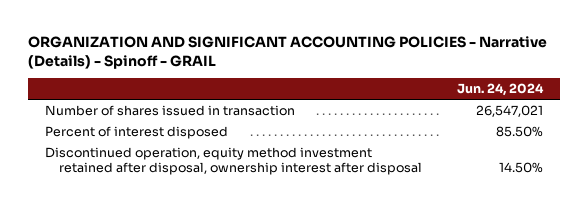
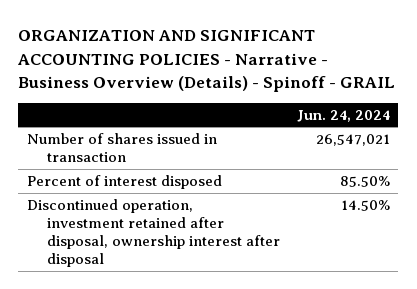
- ORGANIZATION AND SIGNIFICANT ACCOUNTING POLICIES - Narrative (Details) - Spinoff - GRAIL
+ ORGANIZATION AND SIGNIFICANT ACCOUNTING POLICIES - Narrative - Business Overview (Details) - Spinoff - GRAIL
- Discontinued operation, equity method investment retained after disposal, ownership interest after disposal | 14.50%
+ Discontinued operation, investment retained after disposal, ownership interest after disposal | 14.50%

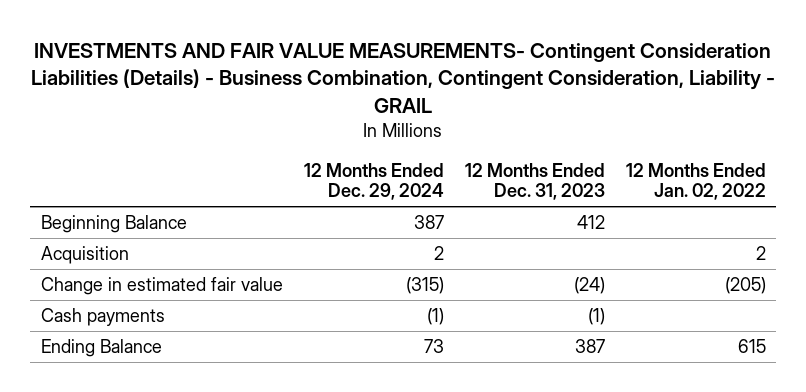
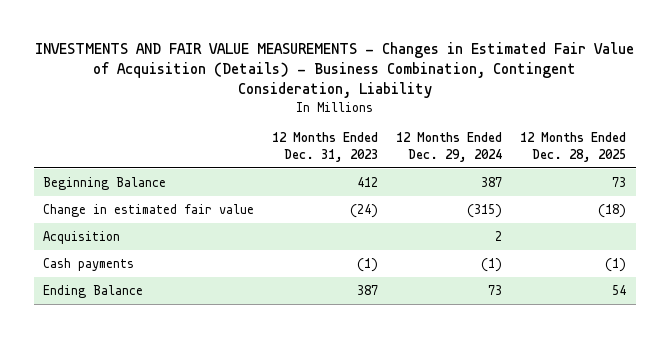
- INVESTMENTS AND FAIR VALUE MEASUREMENTS- Contingent Consideration Liabilities (Details) - Business Combination, Contingent Consideration, Liability - GRAIL
+ INVESTMENTS AND FAIR VALUE MEASUREMENTS - Changes in Estimated Fair Value of Acquisition (Details) - Business Combination, Contingent Consideration, Liability
- | 12 Months Ended Dec. 29, 2024 | 12 Months Ended Dec. 31, 2023 | 12 Months Ended Jan. 02, 2022
+ | 12 Months Ended Dec. 31, 2023 | 12 Months Ended Dec. 29, 2024 | 12 Months Ended Dec. 28, 2025
moved down: Acquisition | | 2 |

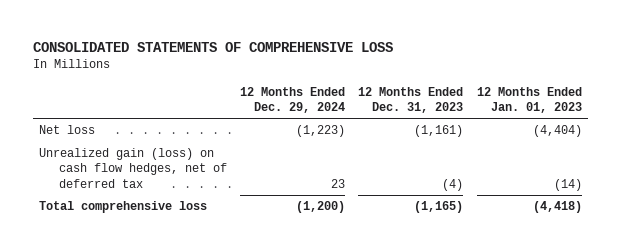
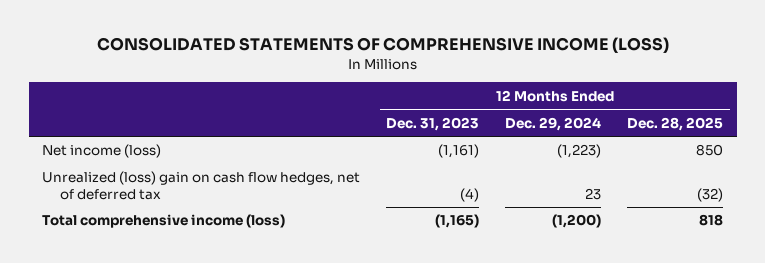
- CONSOLIDATED STATEMENTS OF COMPREHENSIVE LOSS
+ CONSOLIDATED STATEMENTS OF COMPREHENSIVE INCOME (LOSS)
- | 12 Months Ended Dec. 29, 2024 | 12 Months Ended Dec. 31, 2023 | 12 Months Ended Jan. 01, 2023
+ | 12 Months Ended Dec. 31, 2023 | 12 Months Ended Dec. 29, 2024 | 12 Months Ended Dec. 28, 2025
- Net loss | (1,223) | (1,161) | (4,404)
- Unrealized gain (loss) on cash flow hedges, net of deferred tax | 23 | (4) | (14)
- Total comprehensive loss | (1,200) | (1,165) | (4,418)
+ Net income (loss) | (1,161) | (1,223) | 850
+ Unrealized (loss) gain on cash flow hedges, net of deferred tax | (4) | 23 | (32)
+ Total comprehensive income (loss) | (1,165) | (1,200) | 818

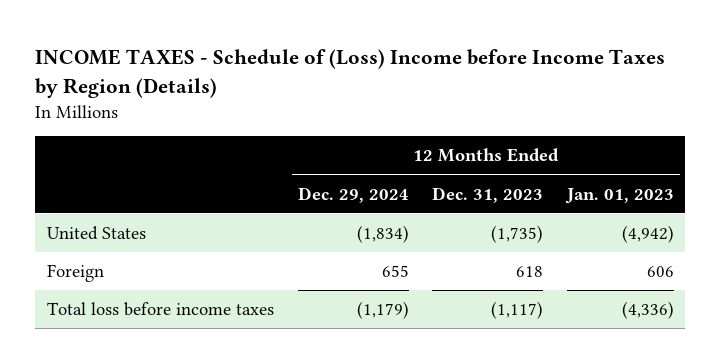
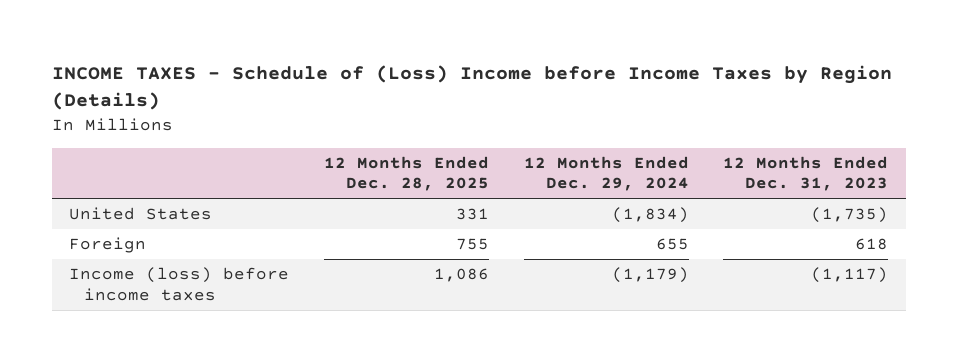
- | 12 Months Ended Dec. 29, 2024 | 12 Months Ended Dec. 31, 2023 | 12 Months Ended Jan. 01, 2023
+ | 12 Months Ended Dec. 28, 2025 | 12 Months Ended Dec. 29, 2024 | 12 Months Ended Dec. 31, 2023
- Total loss before income taxes | (1,179) | (1,117) | (4,336)
+ Income (loss) before income taxes | 1,086 | (1,179) | (1,117)

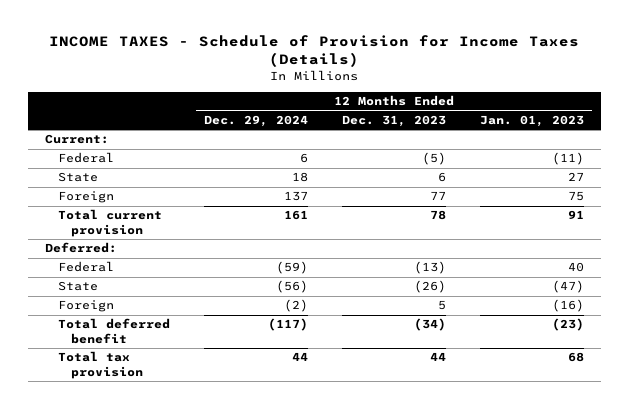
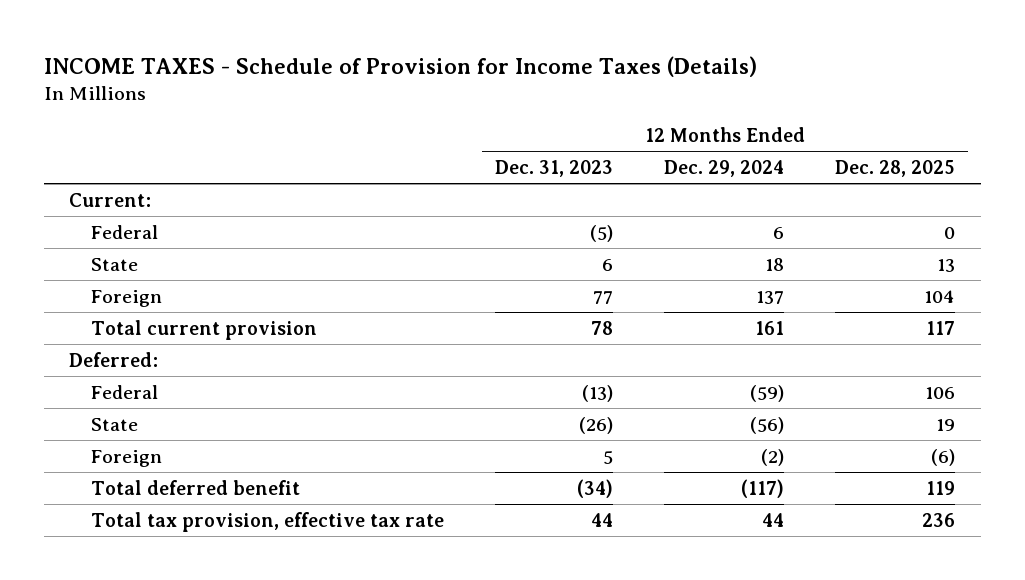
- | 12 Months Ended Dec. 29, 2024 | 12 Months Ended Dec. 31, 2023 | 12 Months Ended Jan. 01, 2023
+ | 12 Months Ended Dec. 31, 2023 | 12 Months Ended Dec. 29, 2024 | 12 Months Ended Dec. 28, 2025
- Total tax provision | 44 | 44 | 68
+ Total tax provision, effective tax rate | 44 | 44 | 236

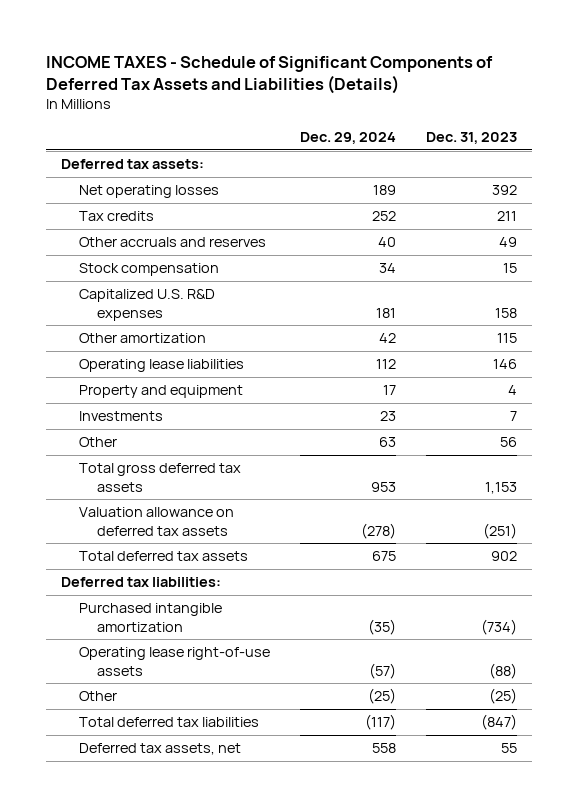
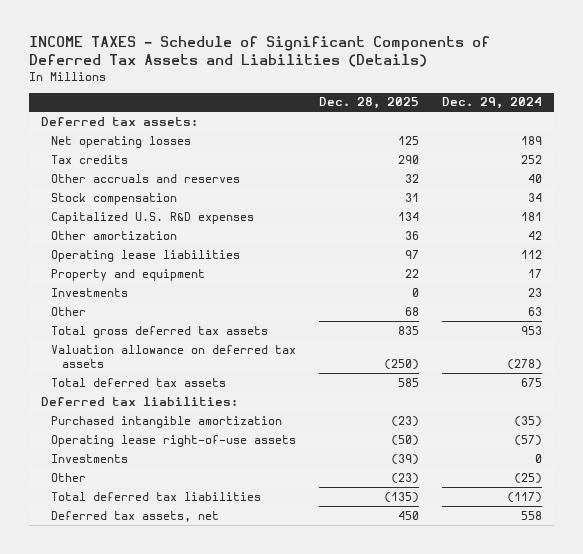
- | Dec. 29, 2024 | Dec. 31, 2023
+ | Dec. 28, 2025 | Dec. 29, 2024
+ Investments | (39) | 0

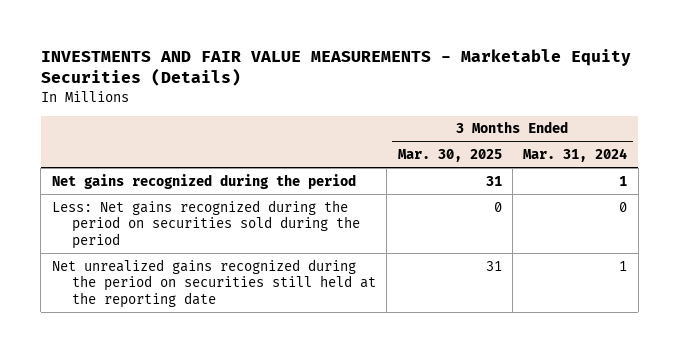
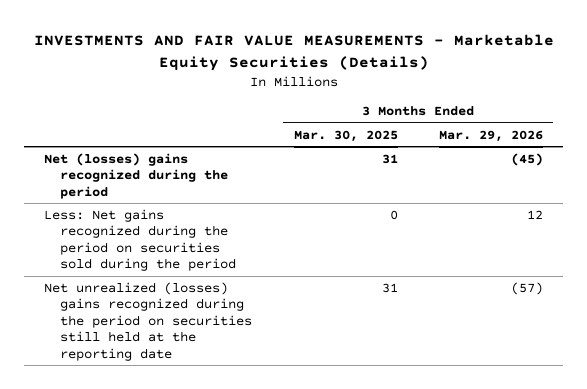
- | 3 Months Ended Mar. 30, 2025 | 3 Months Ended Mar. 31, 2024
+ | 3 Months Ended Mar. 30, 2025 | 3 Months Ended Mar. 29, 2026
- Net gains recognized during the period | 31 | 1
+ Net (losses) gains recognized during the period | 31 | (45)
- Net unrealized gains recognized during the period on securities still held at the reporting date | 31 | 1
+ Net unrealized (losses) gains recognized during the period on securities still held at the reporting date | 31 | (57)

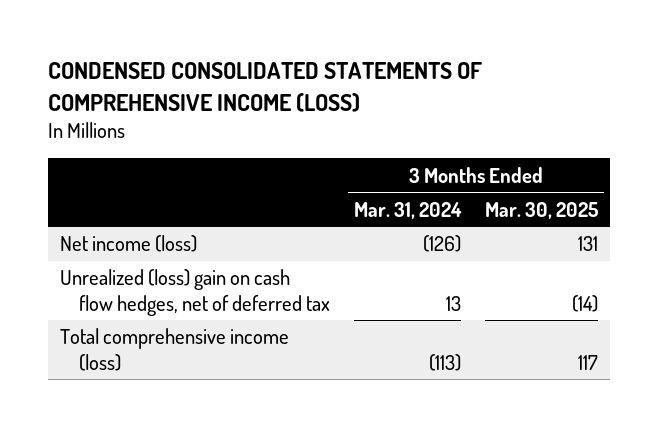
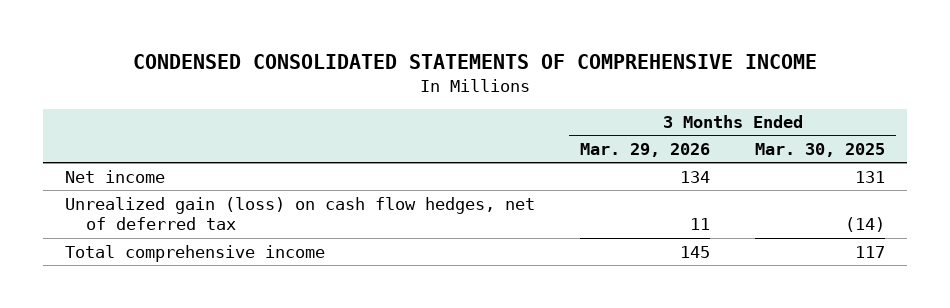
- CONDENSED CONSOLIDATED STATEMENTS OF COMPREHENSIVE INCOME (LOSS)
+ CONDENSED CONSOLIDATED STATEMENTS OF COMPREHENSIVE INCOME
- | 3 Months Ended Mar. 31, 2024 | 3 Months Ended Mar. 30, 2025
+ | 3 Months Ended Mar. 29, 2026 | 3 Months Ended Mar. 30, 2025
- Net income (loss) | (126) | 131
- Unrealized (loss) gain on cash flow hedges, net of deferred tax | 13 | (14)
- Total comprehensive income (loss) | (113) | 117
+ Net income | 134 | 131
+ Unrealized gain (loss) on cash flow hedges, net of deferred tax | 11 | (14)
+ Total comprehensive income | 145 | 117

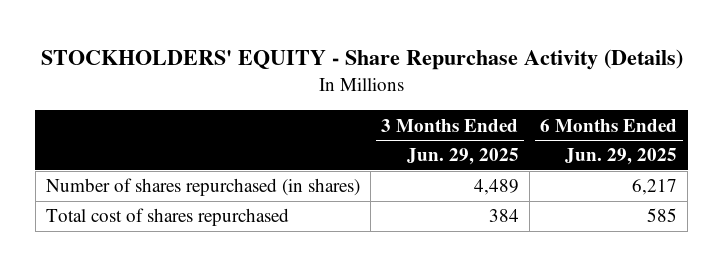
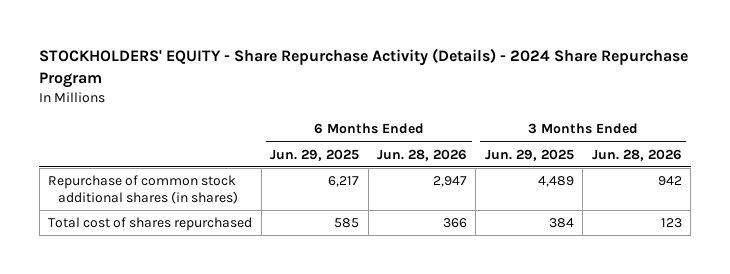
- STOCKHOLDERS' EQUITY - Share Repurchase Activity (Details)
+ STOCKHOLDERS' EQUITY - Share Repurchase Activity (Details) - 2024 Share Repurchase Program
- | 3 Months Ended Jun. 29, 2025 | 6 Months Ended Jun. 29, 2025
+ | 6 Months Ended Jun. 29, 2025 | 6 Months Ended Jun. 28, 2026 | 3 Months Ended Jun. 29, 2025 | 3 Months Ended Jun. 28, 2026
- Number of shares repurchased (in shares) | 4,489 | 6,217
+ Repurchase of common stock additional shares (in shares) | 6,217 | 2,947 | 4,489 | 942

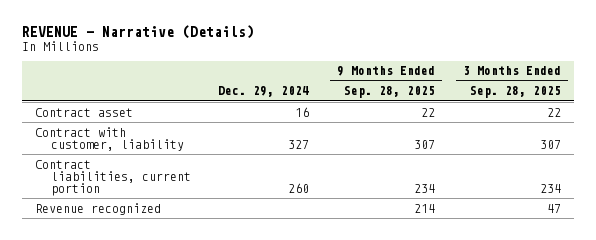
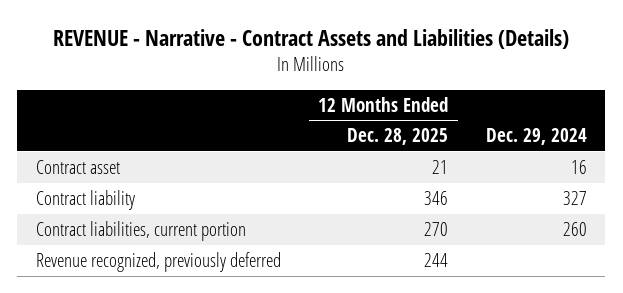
- REVENUE - Narrative (Details)
+ REVENUE - Narrative - Contract Assets and Liabilities (Details)
- | Dec. 29, 2024 | 9 Months Ended Sep. 28, 2025 | 3 Months Ended Sep. 28, 2025
+ | 12 Months Ended Dec. 28, 2025 | Dec. 29, 2024
- Contract with customer, liability | 327 | 307 | 307
+ Contract liability | 346 | 327
- Revenue recognized | | 214 | 47
+ Revenue recognized, previously deferred | 244 |

